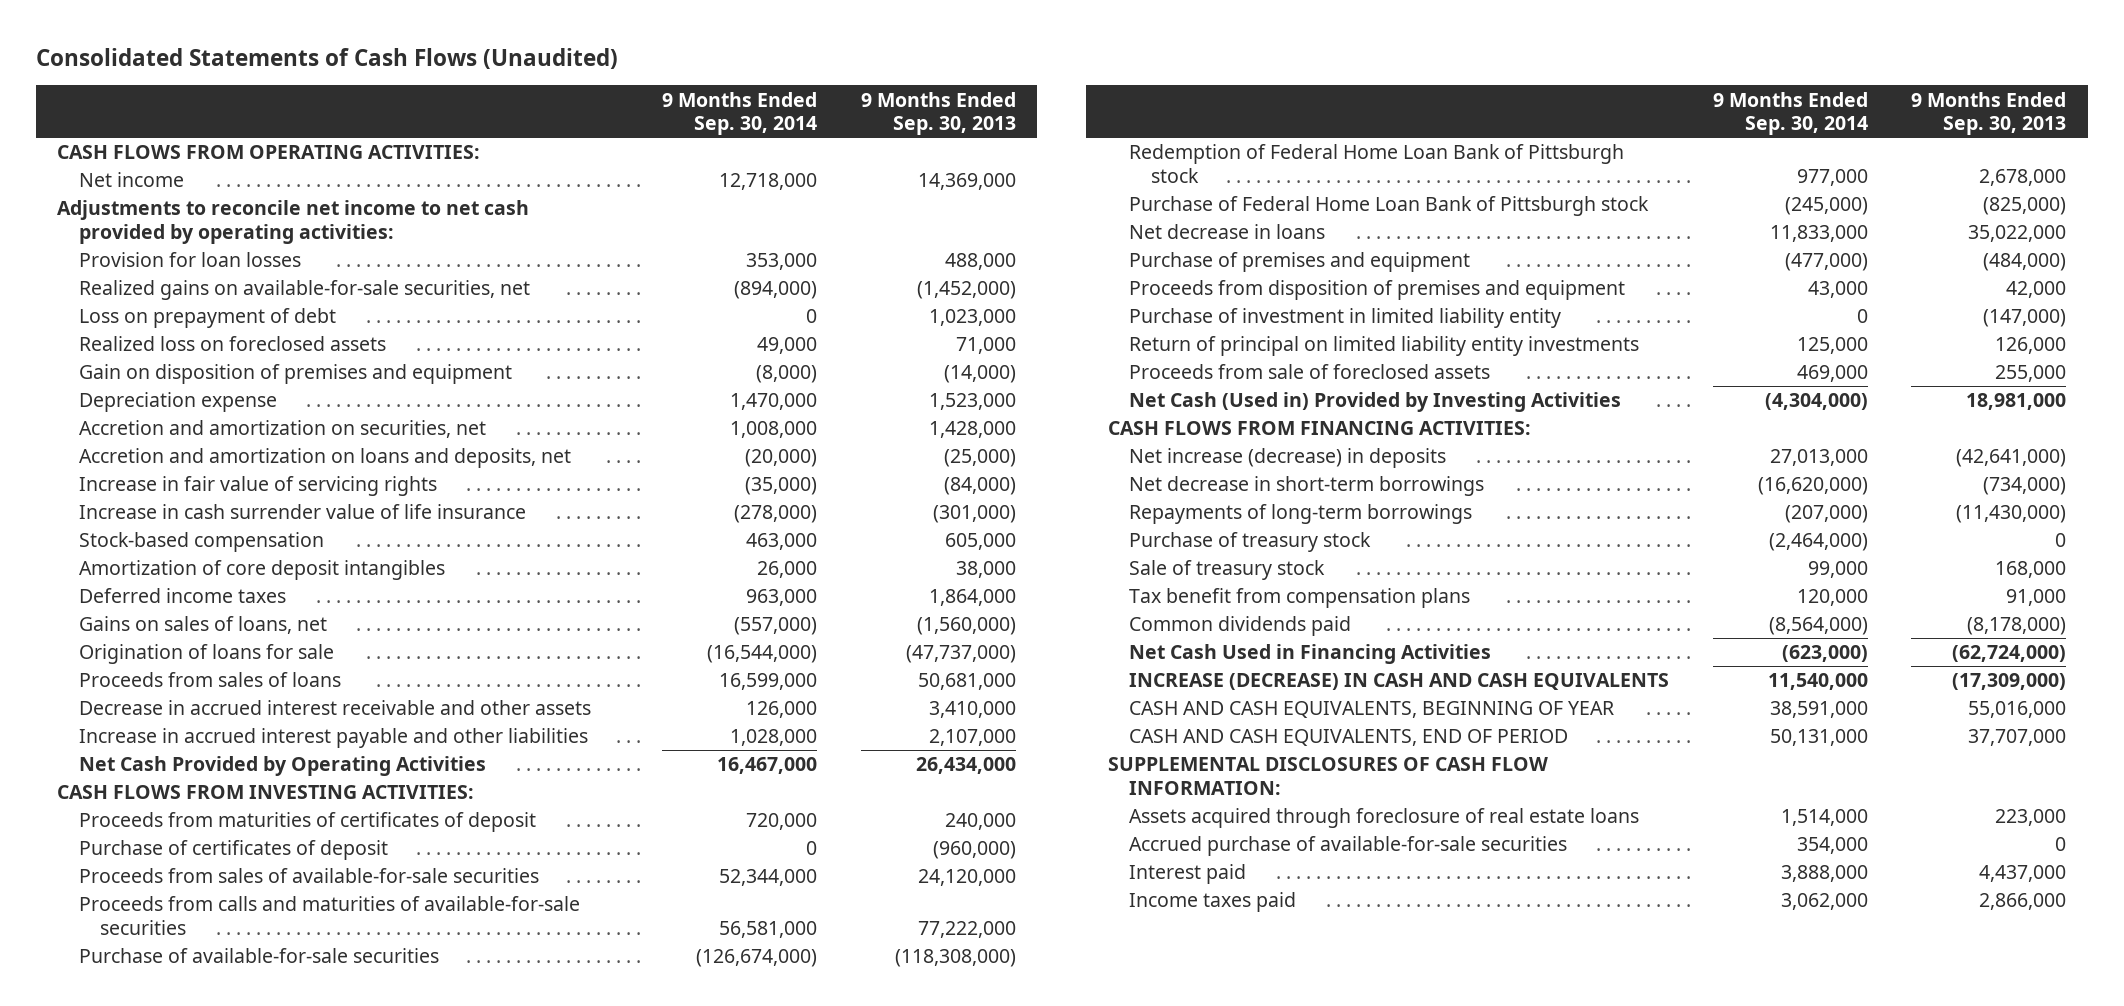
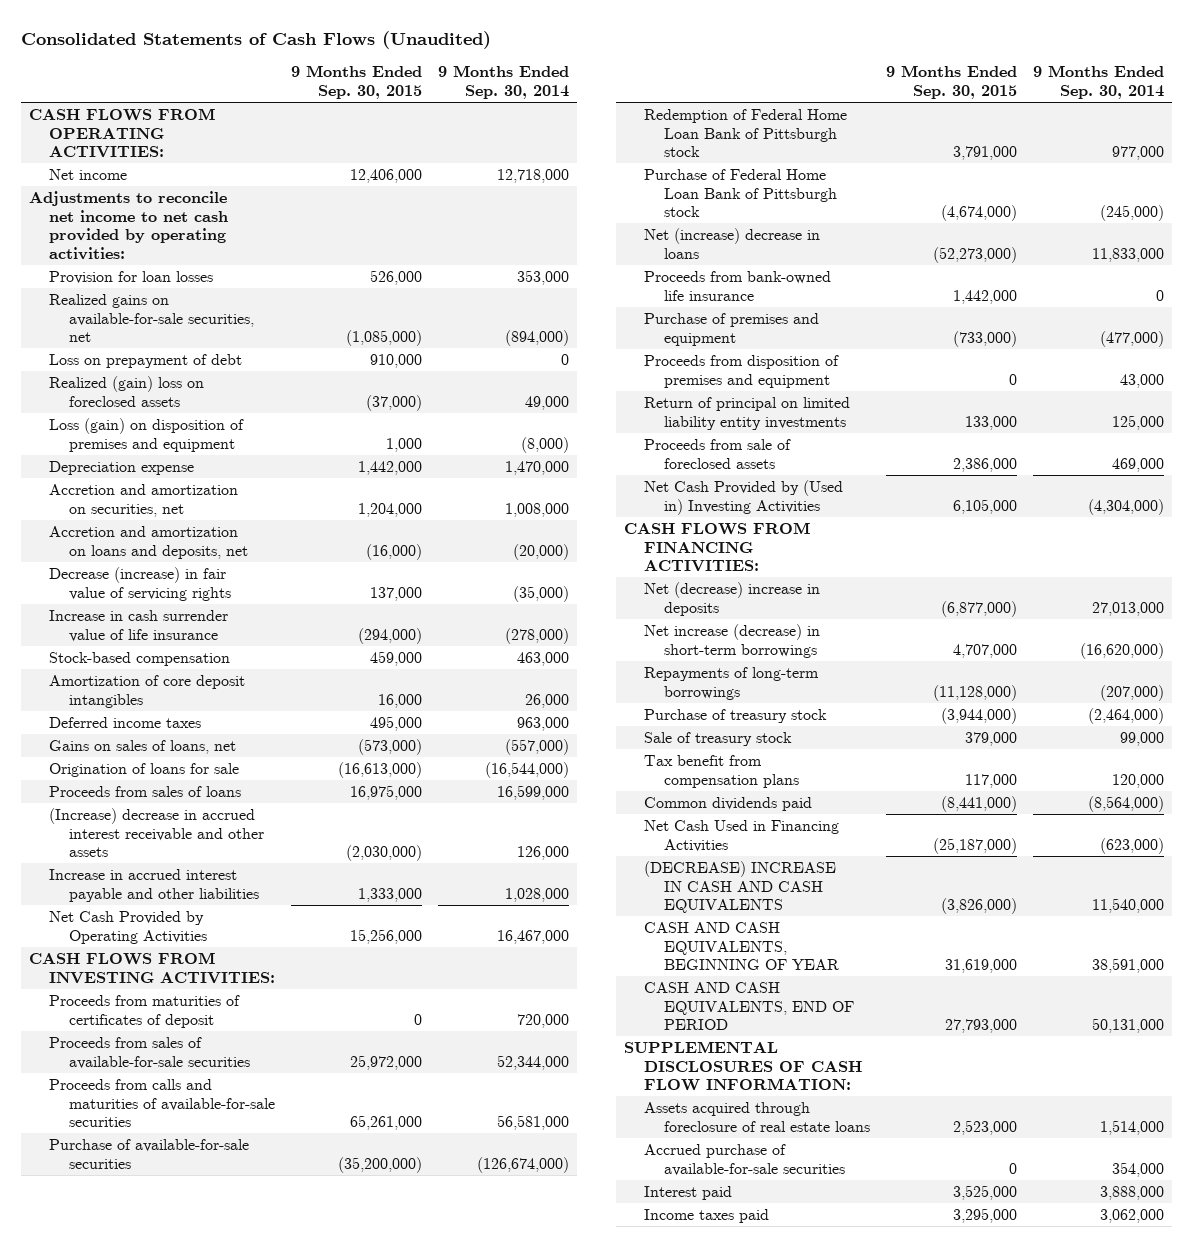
- | 9 Months Ended Sep. 30, 2014 | 9 Months Ended Sep. 30, 2013
+ | 9 Months Ended Sep. 30, 2015 | 9 Months Ended Sep. 30, 2014
- Realized loss on foreclosed assets | 49,000 | 71,000
- Gain on disposition of premises and equipment | (8,000) | (14,000)
+ Realized (gain) loss on foreclosed assets | (37,000) | 49,000
+ Loss (gain) on disposition of premises and equipment | 1,000 | (8,000)
- Increase in fair value of servicing rights | (35,000) | (84,000)
+ Decrease (increase) in fair value of servicing rights | 137,000 | (35,000)
- Decrease in accrued interest receivable and other assets | 126,000 | 3,410,000
+ (Increase) decrease in accrued interest receivable and other assets | (2,030,000) | 126,000
- Purchase of certificates of deposit | 0 | (960,000)
- Net decrease in loans | 11,833,000 | 35,022,000
+ Net (increase) decrease in loans | (52,273,000) | 11,833,000
+ Proceeds from bank-owned life insurance | 1,442,000 | 0
- Purchase of investment in limited liability entity | 0 | (147,000)
- Net Cash (Used in) Provided by Investing Activities | (4,304,000) | 18,981,000
+ Net Cash Provided by (Used in) Investing Activities | 6,105,000 | (4,304,000)
- Net increase (decrease) in deposits | 27,013,000 | (42,641,000)
- Net decrease in short-term borrowings | (16,620,000) | (734,000)
+ Net (decrease) increase in deposits | (6,877,000) | 27,013,000
+ Net increase (decrease) in short-term borrowings | 4,707,000 | (16,620,000)
- INCREASE (DECREASE) IN CASH AND CASH EQUIVALENTS | 11,540,000 | (17,309,000)
+ (DECREASE) INCREASE IN CASH AND CASH EQUIVALENTS | (3,826,000) | 11,540,000

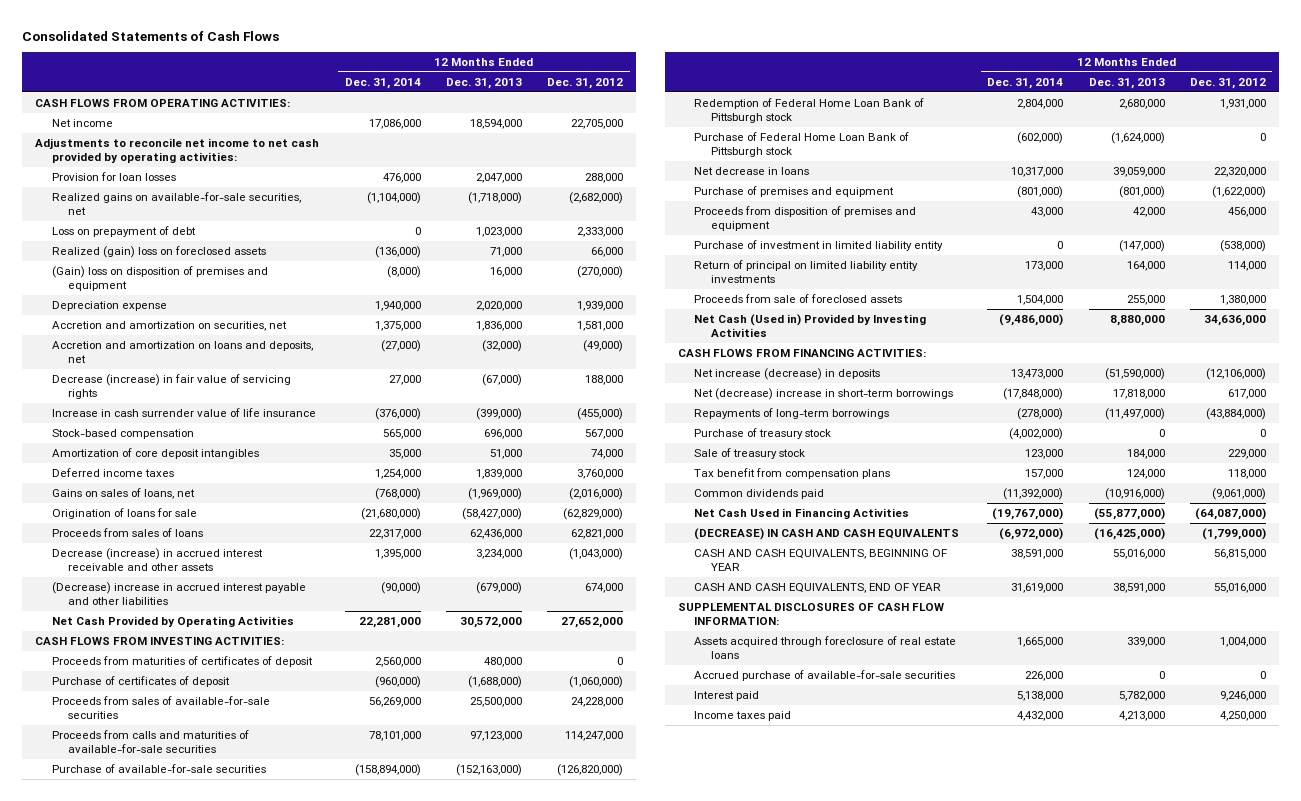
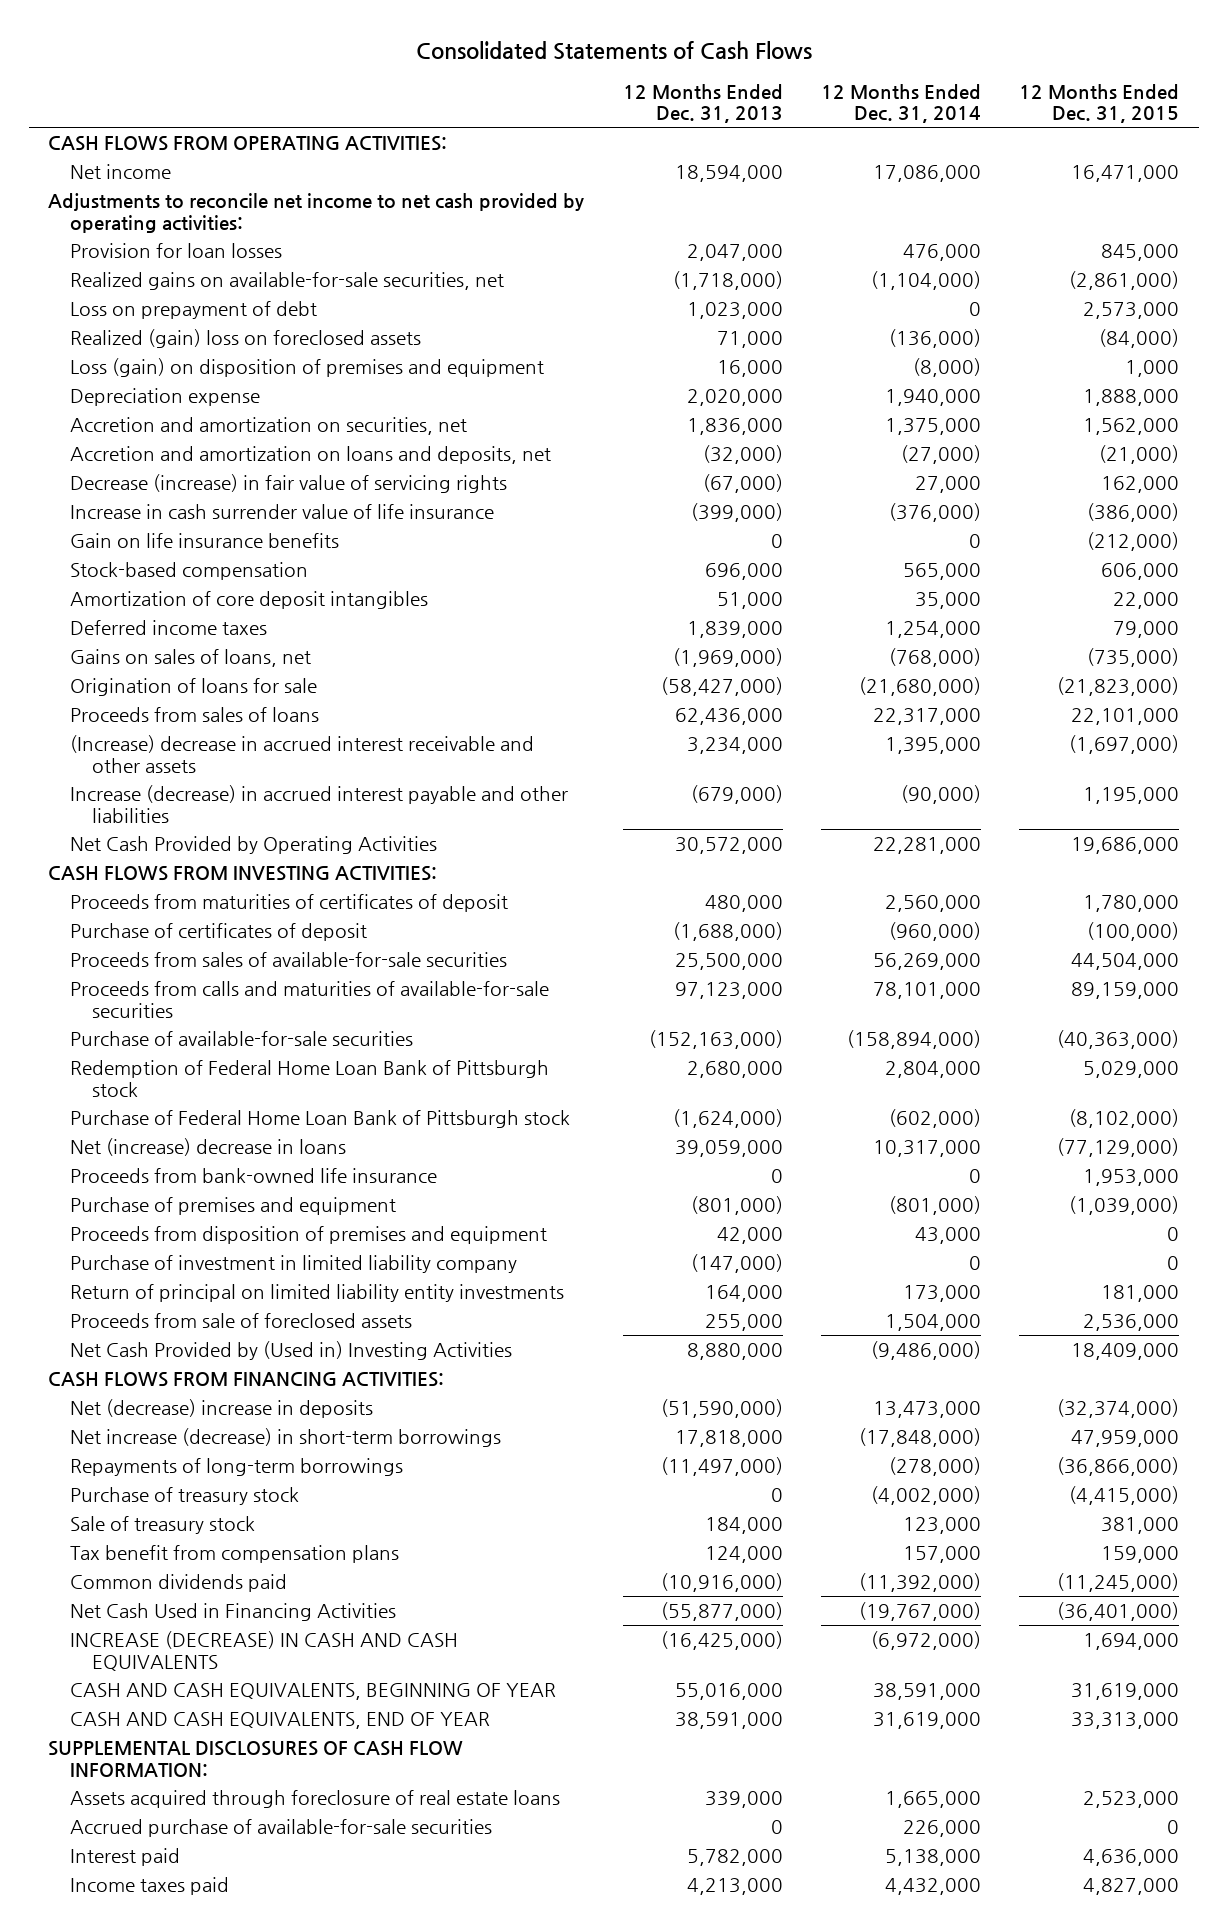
- | 12 Months Ended Dec. 31, 2014 | 12 Months Ended Dec. 31, 2013 | 12 Months Ended Dec. 31, 2012
+ | 12 Months Ended Dec. 31, 2013 | 12 Months Ended Dec. 31, 2014 | 12 Months Ended Dec. 31, 2015
- (Gain) loss on disposition of premises and equipment | (8,000) | 16,000 | (270,000)
+ Loss (gain) on disposition of premises and equipment | 16,000 | (8,000) | 1,000
+ Gain on life insurance benefits | 0 | 0 | (212,000)
- Decrease (increase) in accrued interest receivable and other assets | 1,395,000 | 3,234,000 | (1,043,000)
- (Decrease) increase in accrued interest payable and other liabilities | (90,000) | (679,000) | 674,000
+ (Increase) decrease in accrued interest receivable and other assets | 3,234,000 | 1,395,000 | (1,697,000)
+ Increase (decrease) in accrued interest payable and other liabilities | (679,000) | (90,000) | 1,195,000
- Net decrease in loans | 10,317,000 | 39,059,000 | 22,320,000
+ Net (increase) decrease in loans | 39,059,000 | 10,317,000 | (77,129,000)
+ Proceeds from bank-owned life insurance | 0 | 0 | 1,953,000
- Purchase of investment in limited liability entity | 0 | (147,000) | (538,000)
+ Purchase of investment in limited liability company | (147,000) | 0 | 0
- Net Cash (Used in) Provided by Investing Activities | (9,486,000) | 8,880,000 | 34,636,000
+ Net Cash Provided by (Used in) Investing Activities | 8,880,000 | (9,486,000) | 18,409,000
- Net increase (decrease) in deposits | 13,473,000 | (51,590,000) | (12,106,000)
- Net (decrease) increase in short-term borrowings | (17,848,000) | 17,818,000 | 617,000
+ Net (decrease) increase in deposits | (51,590,000) | 13,473,000 | (32,374,000)
+ Net increase (decrease) in short-term borrowings | 17,818,000 | (17,848,000) | 47,959,000
- (DECREASE) IN CASH AND CASH EQUIVALENTS | (6,972,000) | (16,425,000) | (1,799,000)
+ INCREASE (DECREASE) IN CASH AND CASH EQUIVALENTS | (16,425,000) | (6,972,000) | 1,694,000

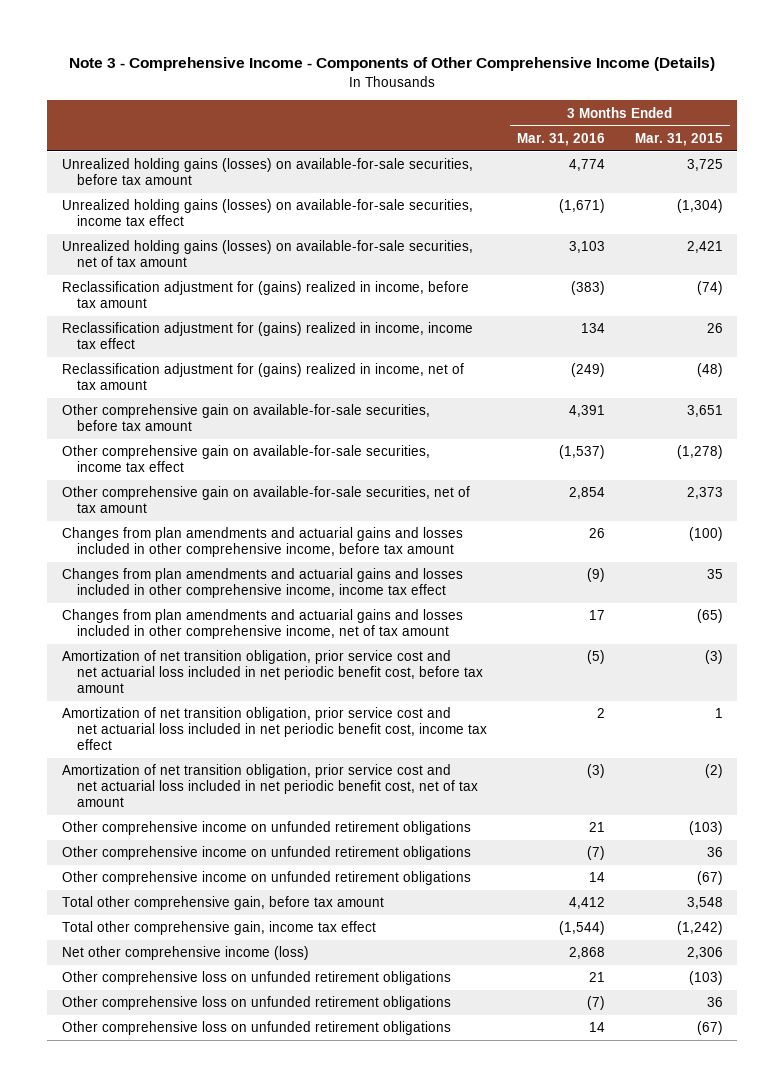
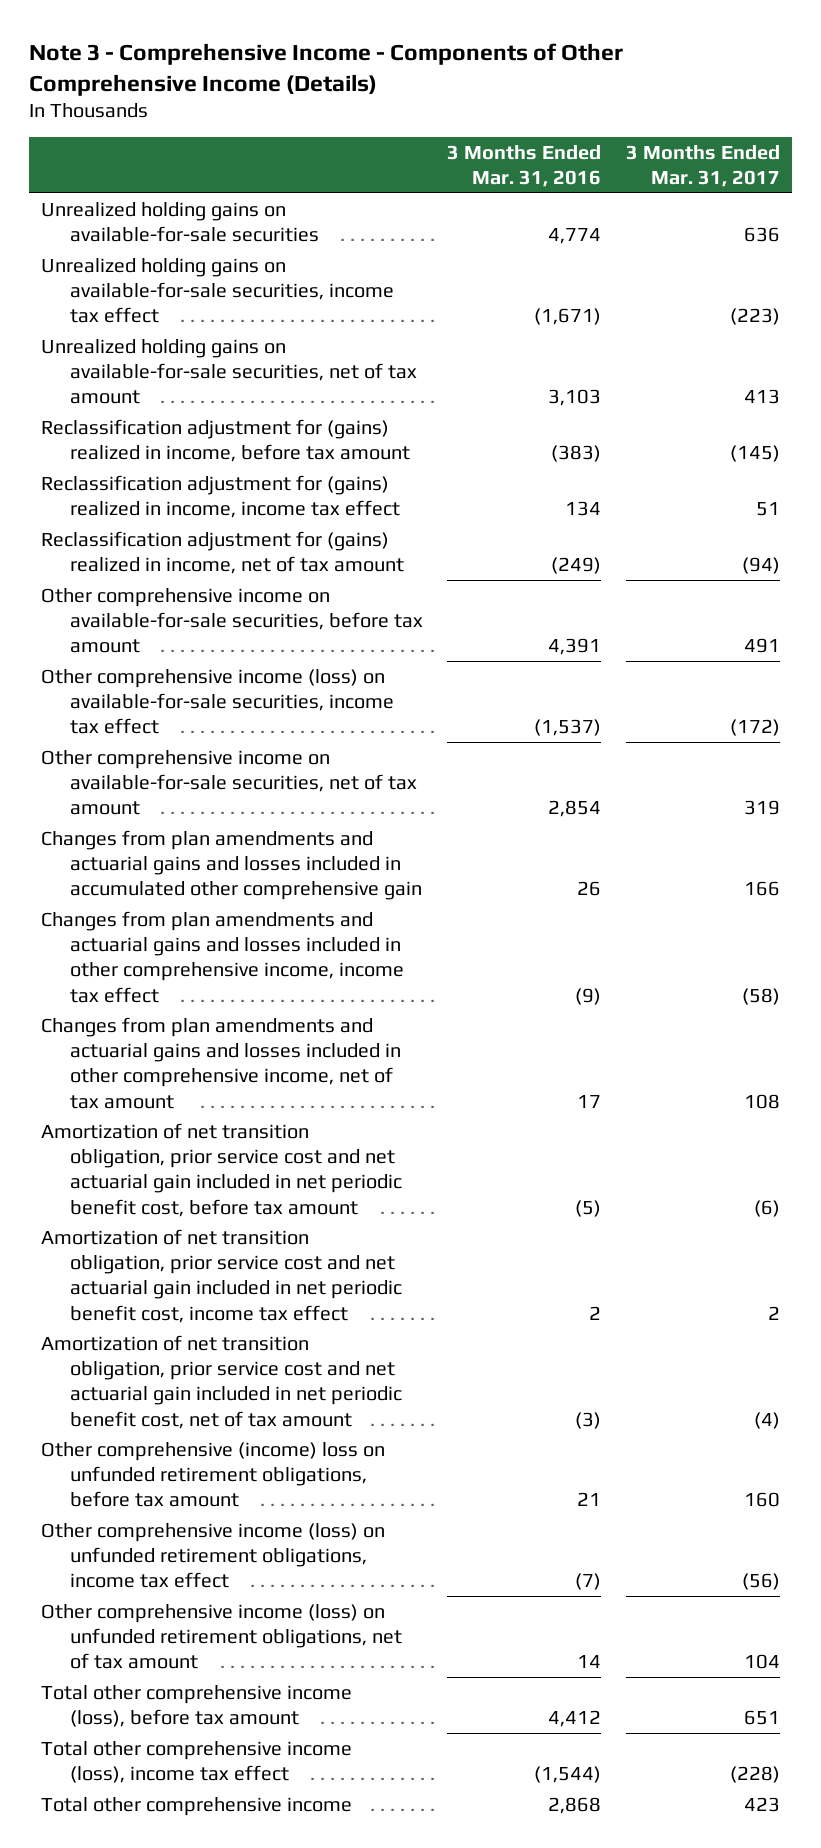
- | 3 Months Ended Mar. 31, 2016 | 3 Months Ended Mar. 31, 2015
+ | 3 Months Ended Mar. 31, 2016 | 3 Months Ended Mar. 31, 2017
- Unrealized holding gains (losses) on available-for-sale securities, before tax amount | 4,774 | 3,725
- Unrealized holding gains (losses) on available-for-sale securities, income tax effect | (1,671) | (1,304)
- Unrealized holding gains (losses) on available-for-sale securities, net of tax amount | 3,103 | 2,421
+ Unrealized holding gains on available-for-sale securities | 4,774 | 636
+ Unrealized holding gains on available-for-sale securities, income tax effect | (1,671) | (223)
+ Unrealized holding gains on available-for-sale securities, net of tax amount | 3,103 | 413
- Other comprehensive gain on available-for-sale securities, before tax amount | 4,391 | 3,651
- Other comprehensive gain on available-for-sale securities, income tax effect | (1,537) | (1,278)
- Other comprehensive gain on available-for-sale securities, net of tax amount | 2,854 | 2,373
- Changes from plan amendments and actuarial gains and losses included in other comprehensive income, before tax amount | 26 | (100)
+ Other comprehensive income on available-for-sale securities, before tax amount | 4,391 | 491
+ Other comprehensive income (loss) on available-for-sale securities, income tax effect | (1,537) | (172)
+ Other comprehensive income on available-for-sale securities, net of tax amount | 2,854 | 319
+ Changes from plan amendments and actuarial gains and losses included in accumulated other comprehensive gain | 26 | 166
- Amortization of net transition obligation, prior service cost and net actuarial loss included in net periodic benefit cost, before tax amount | (5) | (3)
- Amortization of net transition obligation, prior service cost and net actuarial loss included in net periodic benefit cost, income tax effect | 2 | 1
- Amortization of net transition obligation, prior service cost and net actuarial loss included in net periodic benefit cost, net of tax amount | (3) | (2)
- Other comprehensive income on unfunded retirement obligations | 21 | (103)
- Other comprehensive income on unfunded retirement obligations | (7) | 36
- Other comprehensive income on unfunded retirement obligations | 14 | (67)
- Total other comprehensive gain, before tax amount | 4,412 | 3,548
- Total other comprehensive gain, income tax effect | (1,544) | (1,242)
- Net other comprehensive income (loss) | 2,868 | 2,306
- Other comprehensive loss on unfunded retirement obligations | 21 | (103)
- Other comprehensive loss on unfunded retirement obligations | (7) | 36
- Other comprehensive loss on unfunded retirement obligations | 14 | (67)
+ Amortization of net transition obligation, prior service cost and net actuarial gain included in net periodic benefit cost, before tax amount | (5) | (6)
+ Amortization of net transition obligation, prior service cost and net actuarial gain included in net periodic benefit cost, income tax effect | 2 | 2
+ Amortization of net transition obligation, prior service cost and net actuarial gain included in net periodic benefit cost, net of tax amount | (3) | (4)
+ Other comprehensive (income) loss on unfunded retirement obligations, before tax amount | 21 | 160
+ Other comprehensive income (loss) on unfunded retirement obligations, income tax effect | (7) | (56)
+ Other comprehensive income (loss) on unfunded retirement obligations, net of tax amount | 14 | 104
+ Total other comprehensive income (loss), before tax amount | 4,412 | 651
+ Total other comprehensive income (loss), income tax effect | (1,544) | (228)
+ Total other comprehensive income | 2,868 | 423

